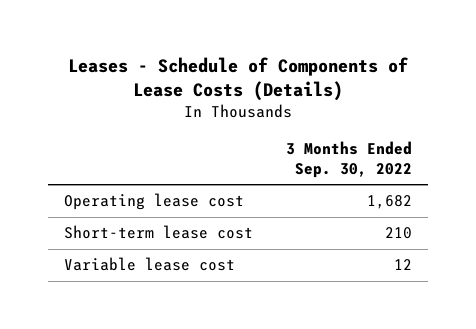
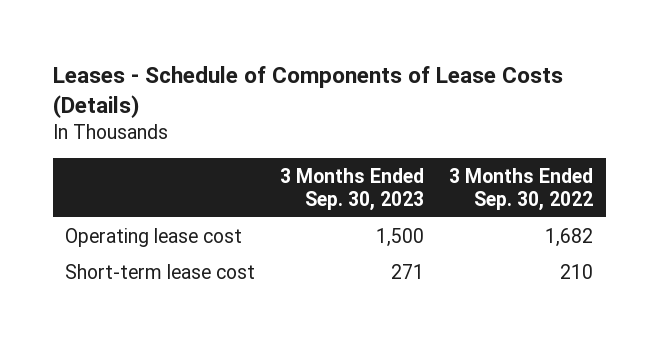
- | 3 Months Ended Sep. 30, 2022
+ | 3 Months Ended Sep. 30, 2023 | 3 Months Ended Sep. 30, 2022
- Variable lease cost | 12

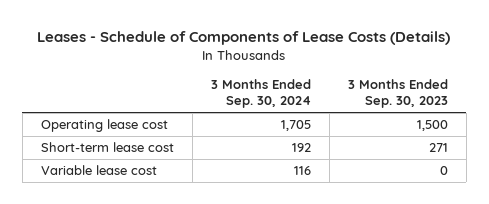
- | 3 Months Ended Sep. 30, 2023 | 3 Months Ended Sep. 30, 2022
+ | 3 Months Ended Sep. 30, 2024 | 3 Months Ended Sep. 30, 2023
+ Variable lease cost | 116 | 0

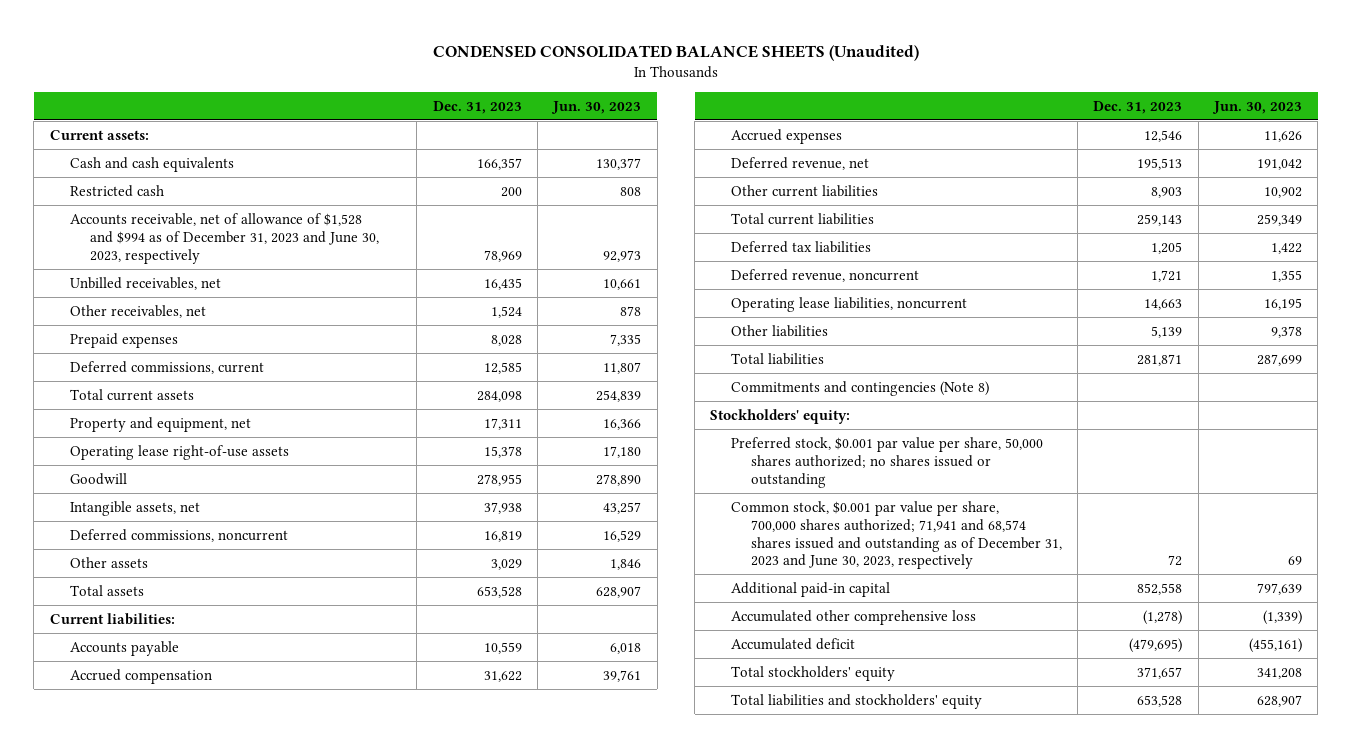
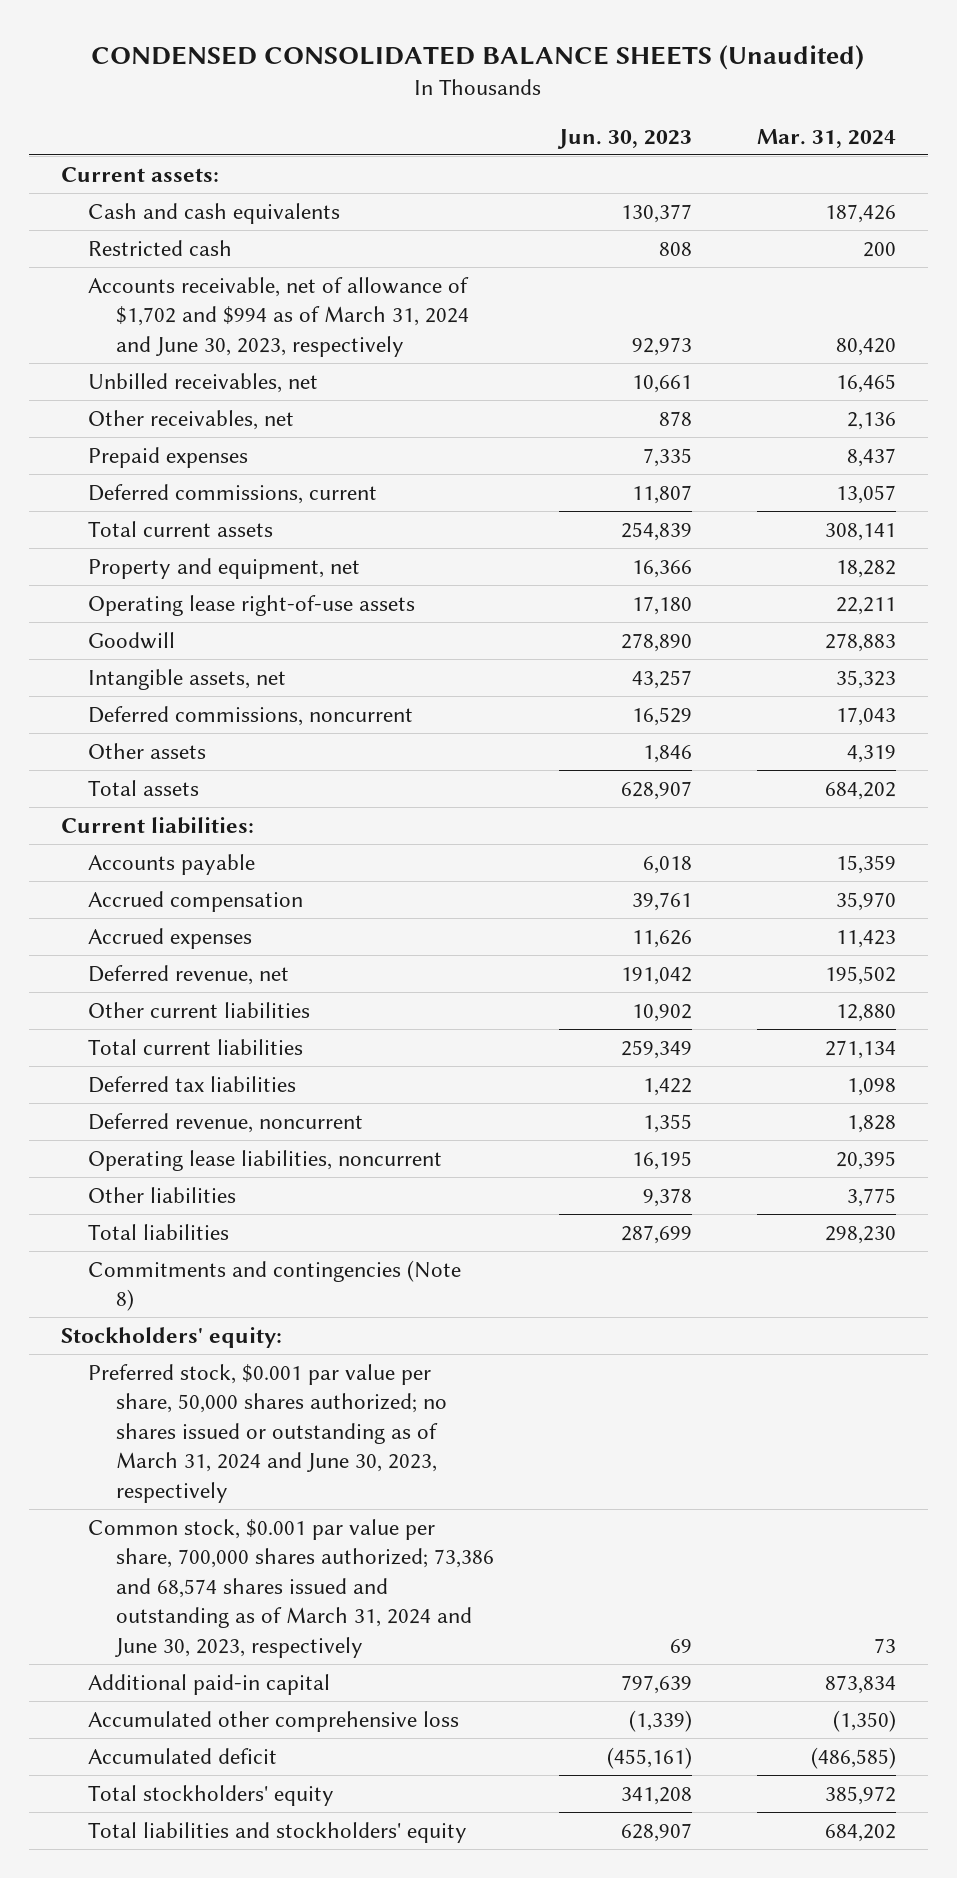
- | Dec. 31, 2023 | Jun. 30, 2023
+ | Jun. 30, 2023 | Mar. 31, 2024
- Accounts receivable, net of allowance of $1,528 and $994 as of December 31, 2023 and June 30, 2023, respectively | 78,969 | 92,973
+ Accounts receivable, net of allowance of $1,702 and $994 as of March 31, 2024 and June 30, 2023, respectively | 92,973 | 80,420
- Preferred stock, $0.001 par value per share, 50,000 shares authorized; no shares issued or outstanding
- Common stock, $0.001 par value per share, 700,000 shares authorized; 71,941 and 68,574 shares issued and outstanding as of December 31, 2023 and June 30, 2023, respectively | 72 | 69
+ Preferred stock, $0.001 par value per share, 50,000 shares authorized; no shares issued or outstanding as of March 31, 2024 and June 30, 2023, respectively
+ Common stock, $0.001 par value per share, 700,000 shares authorized; 73,386 and 68,574 shares issued and outstanding as of March 31, 2024 and June 30, 2023, respectively | 69 | 73

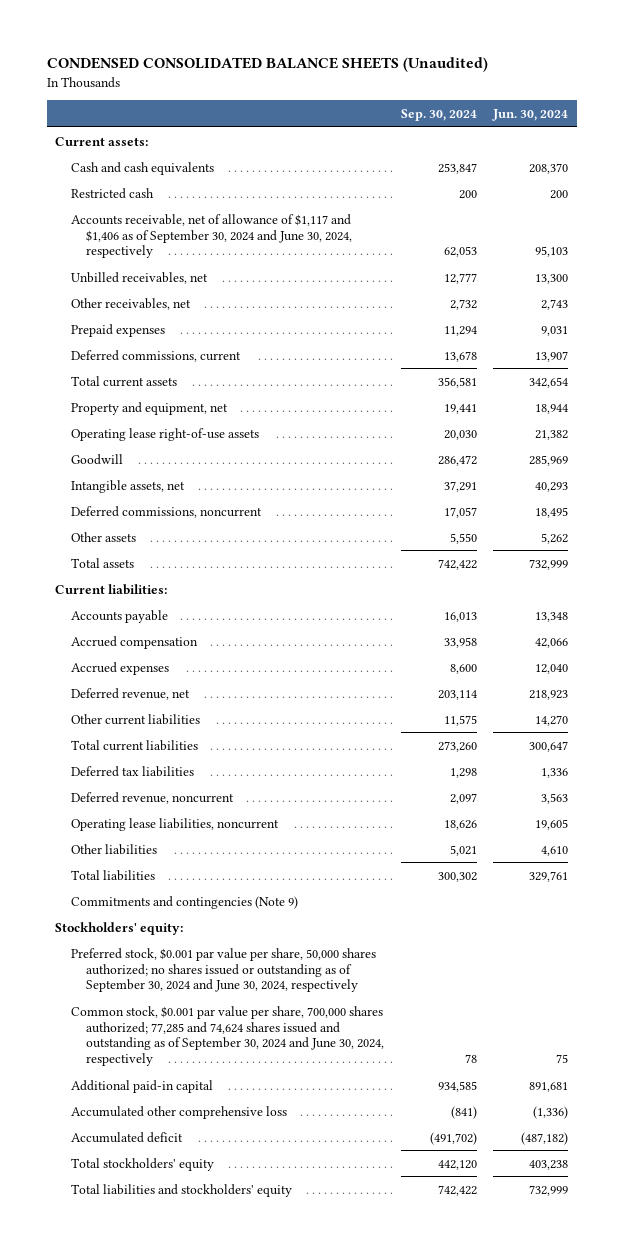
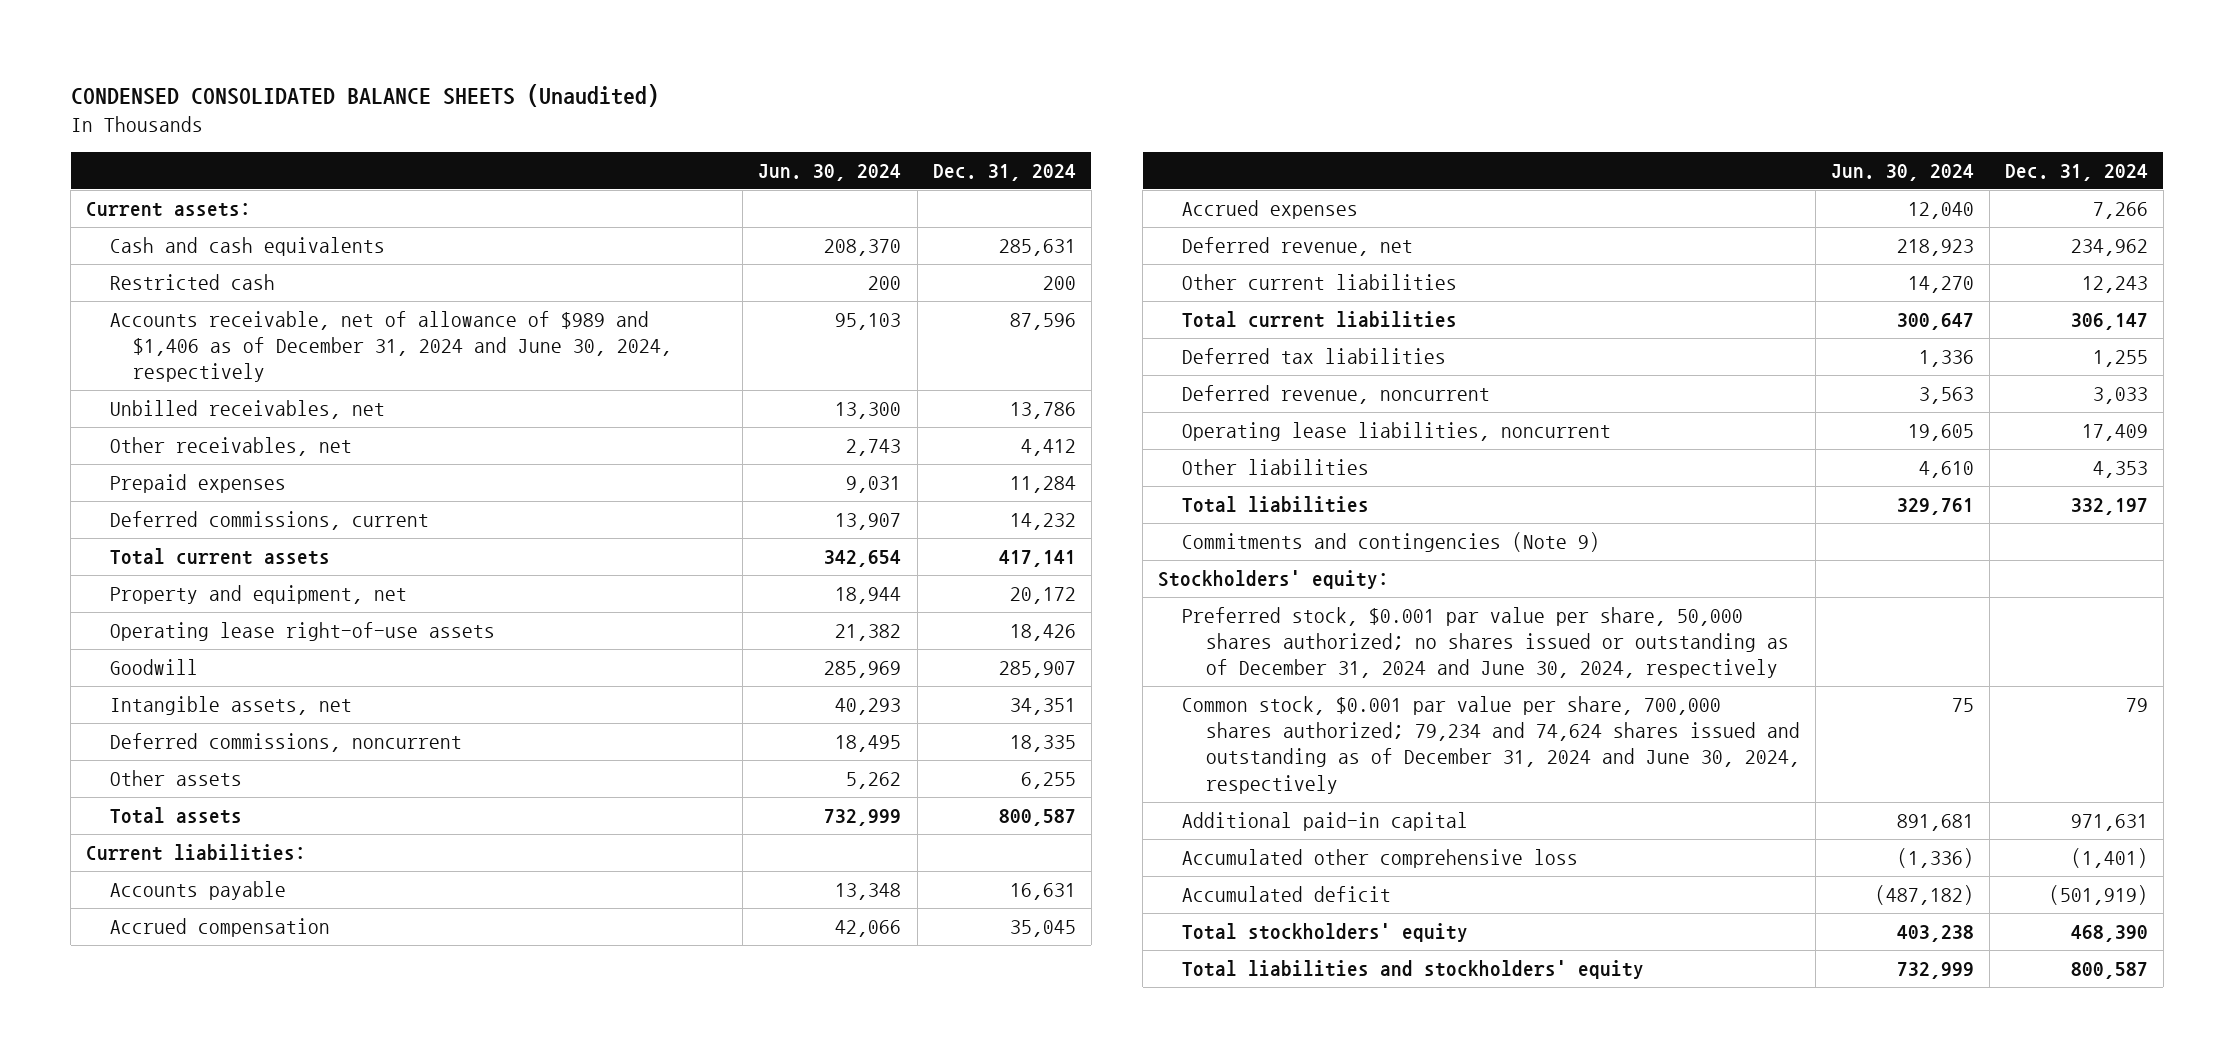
- | Sep. 30, 2024 | Jun. 30, 2024
+ | Jun. 30, 2024 | Dec. 31, 2024
- Accounts receivable, net of allowance of $1,117 and $1,406 as of September 30, 2024 and June 30, 2024, respectively | 62,053 | 95,103
+ Accounts receivable, net of allowance of $989 and $1,406 as of December 31, 2024 and June 30, 2024, respectively | 95,103 | 87,596
- Preferred stock, $0.001 par value per share, 50,000 shares authorized; no shares issued or outstanding as of September 30, 2024 and June 30, 2024, respectively
- Common stock, $0.001 par value per share, 700,000 shares authorized; 77,285 and 74,624 shares issued and outstanding as of September 30, 2024 and June 30, 2024, respectively | 78 | 75
+ Preferred stock, $0.001 par value per share, 50,000 shares authorized; no shares issued or outstanding as of December 31, 2024 and June 30, 2024, respectively
+ Common stock, $0.001 par value per share, 700,000 shares authorized; 79,234 and 74,624 shares issued and outstanding as of December 31, 2024 and June 30, 2024, respectively | 75 | 79

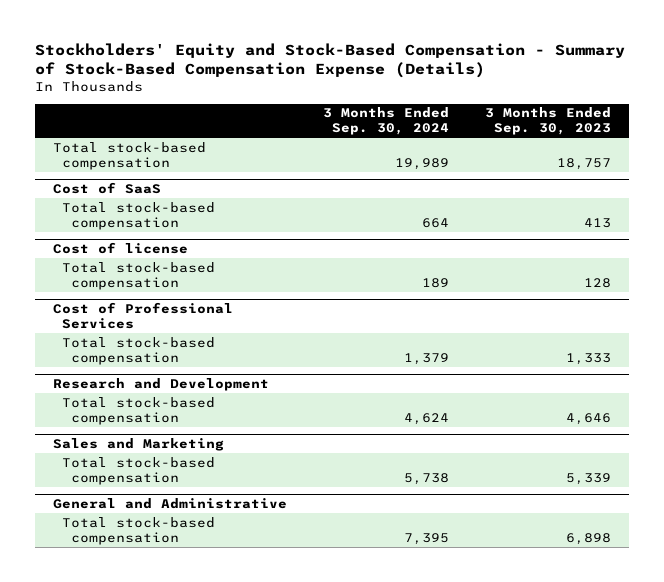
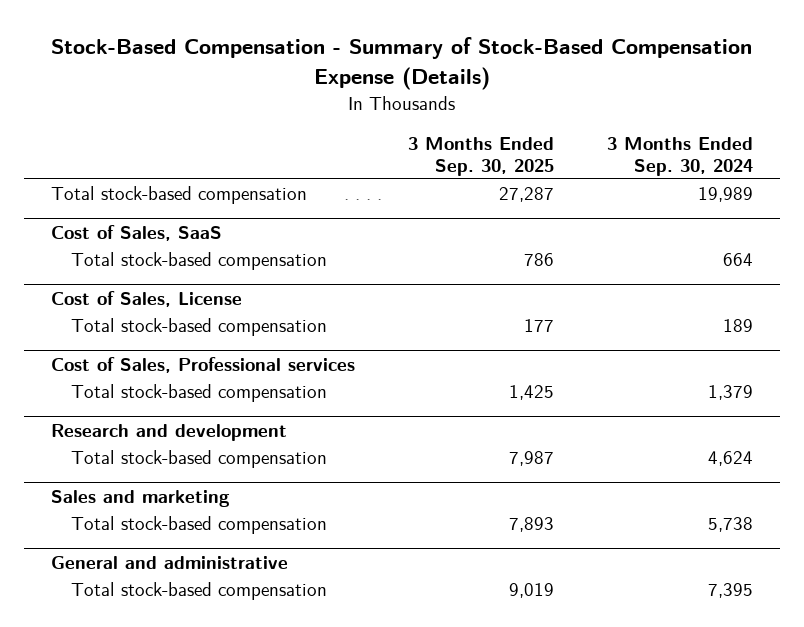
- Stockholders' Equity and Stock-Based Compensation - Summary of Stock-Based Compensation Expense (Details)
+ Stock-Based Compensation - Summary of Stock-Based Compensation Expense (Details)
- | 3 Months Ended Sep. 30, 2024 | 3 Months Ended Sep. 30, 2023
+ | 3 Months Ended Sep. 30, 2025 | 3 Months Ended Sep. 30, 2024
- Cost of SaaS
+ Cost of Sales, SaaS
- Cost of license
+ Cost of Sales, License
- Cost of Professional Services
+ Cost of Sales, Professional services
- Research and Development
+ Research and development
- Sales and Marketing
+ Sales and marketing
- General and Administrative
+ General and administrative

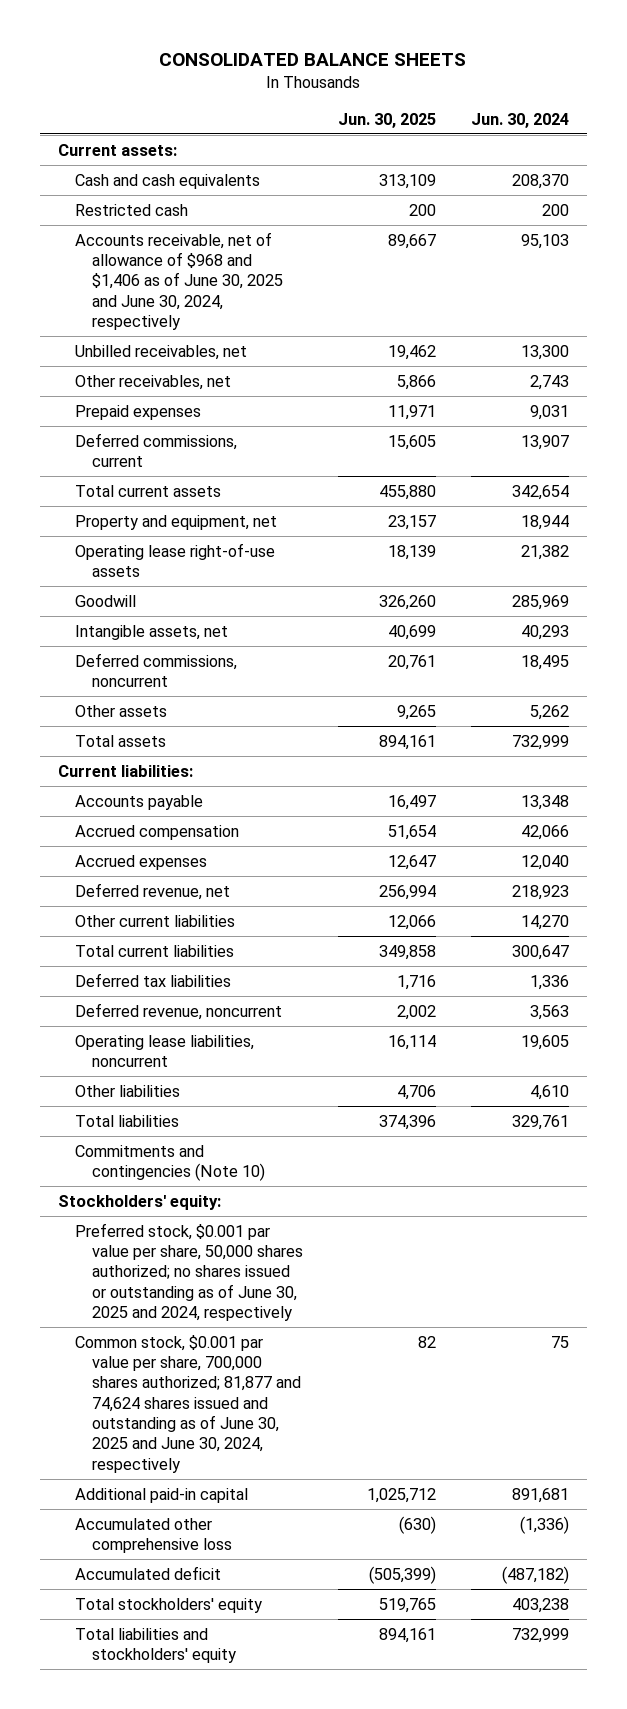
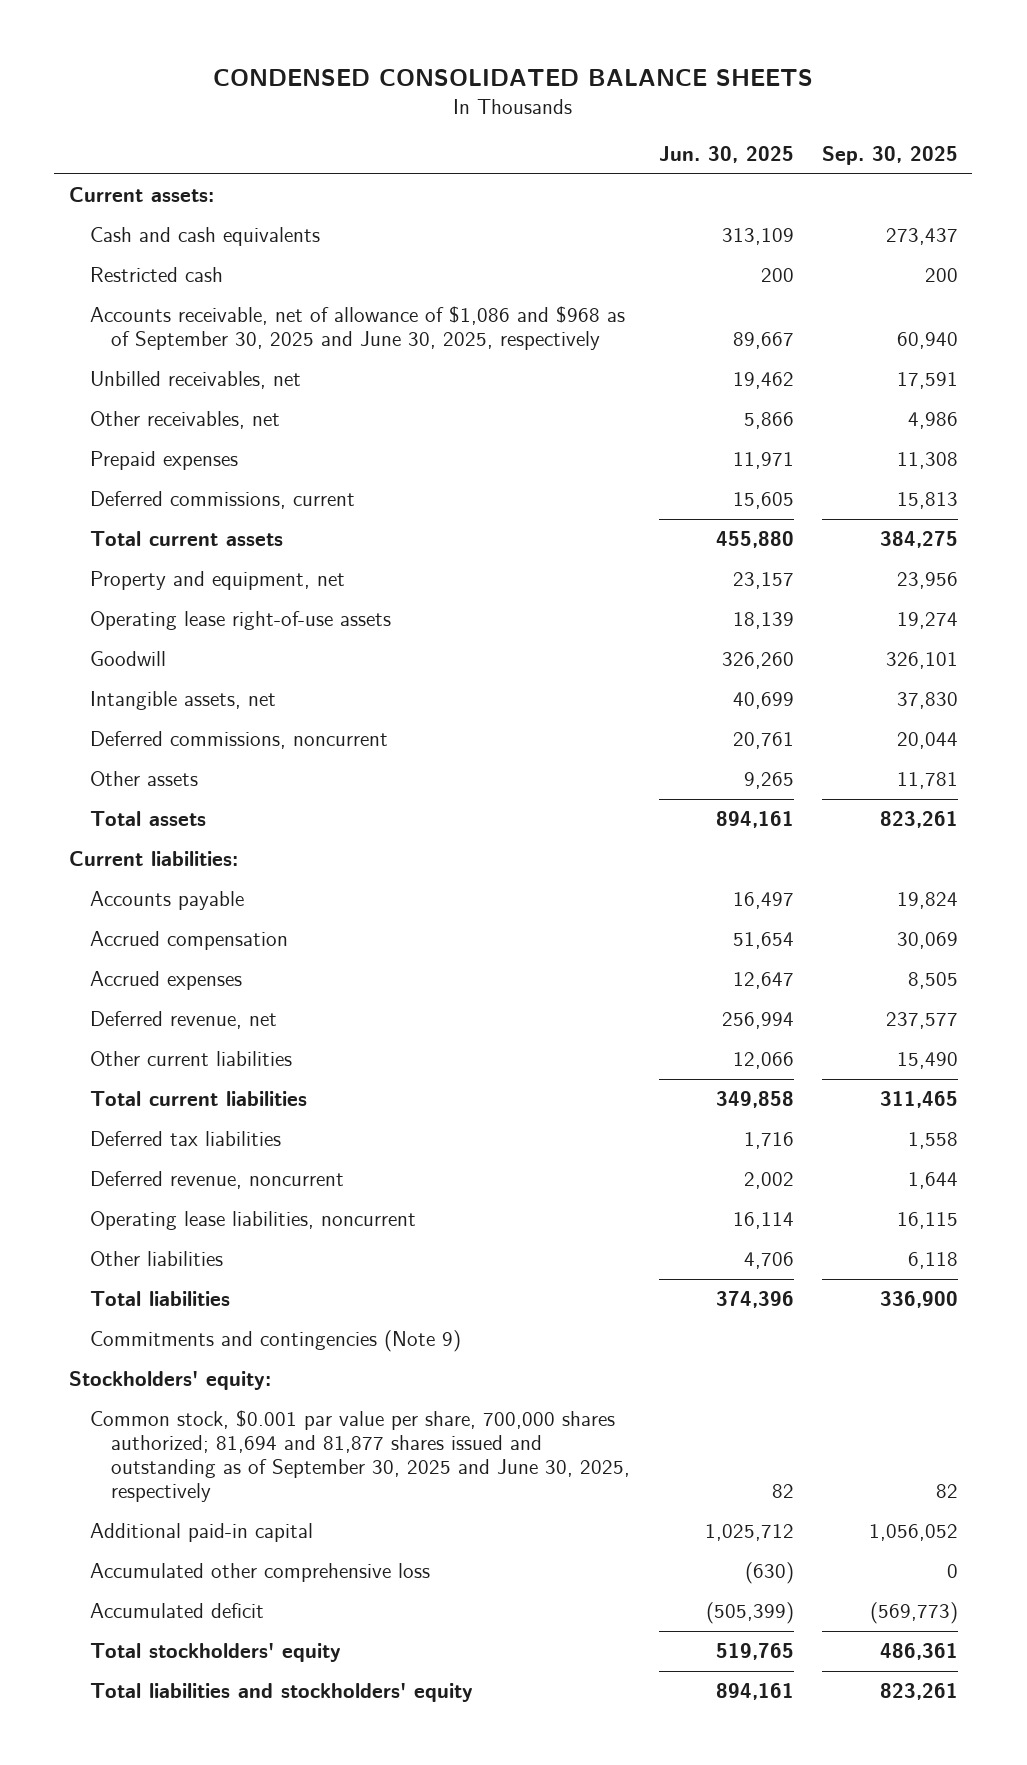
- CONSOLIDATED BALANCE SHEETS
+ CONDENSED CONSOLIDATED BALANCE SHEETS
- | Jun. 30, 2025 | Jun. 30, 2024
+ | Jun. 30, 2025 | Sep. 30, 2025
- Accounts receivable, net of allowance of $968 and $1,406 as of June 30, 2025 and June 30, 2024, respectively | 89,667 | 95,103
+ Accounts receivable, net of allowance of $1,086 and $968 as of September 30, 2025 and June 30, 2025, respectively | 89,667 | 60,940
- Commitments and contingencies (Note 10)
+ Commitments and contingencies (Note 9)
- Preferred stock, $0.001 par value per share, 50,000 shares authorized; no shares issued or outstanding as of June 30, 2025 and 2024, respectively
- Common stock, $0.001 par value per share, 700,000 shares authorized; 81,877 and 74,624 shares issued and outstanding as of June 30, 2025 and June 30, 2024, respectively | 82 | 75
+ Common stock, $0.001 par value per share, 700,000 shares authorized; 81,694 and 81,877 shares issued and outstanding as of September 30, 2025 and June 30, 2025, respectively | 82 | 82

